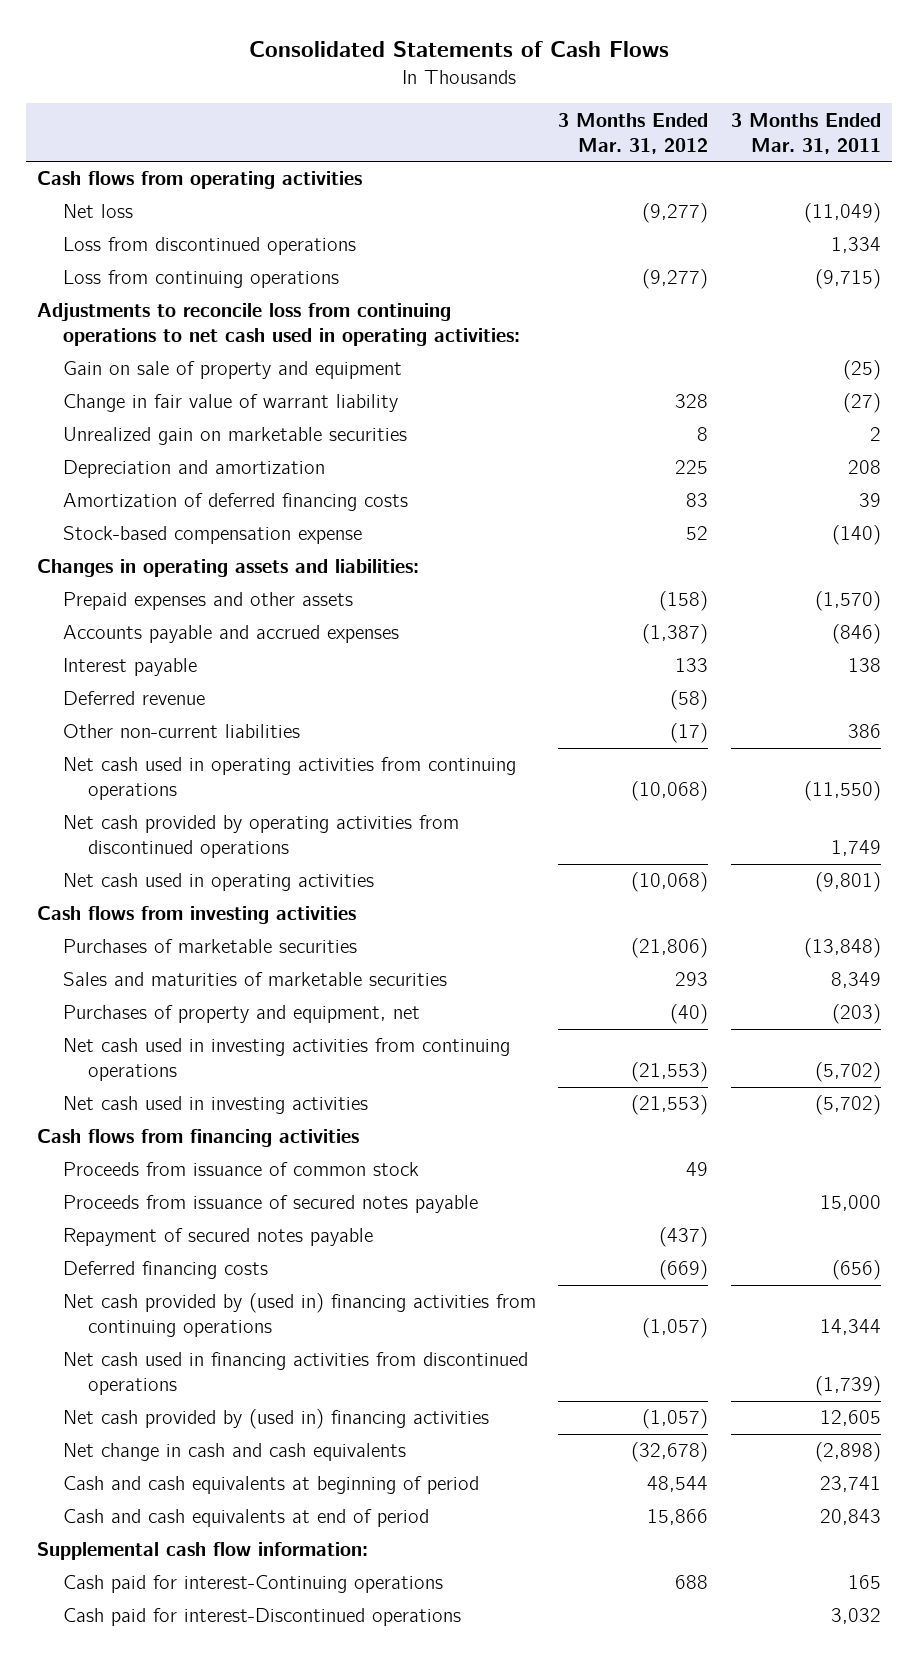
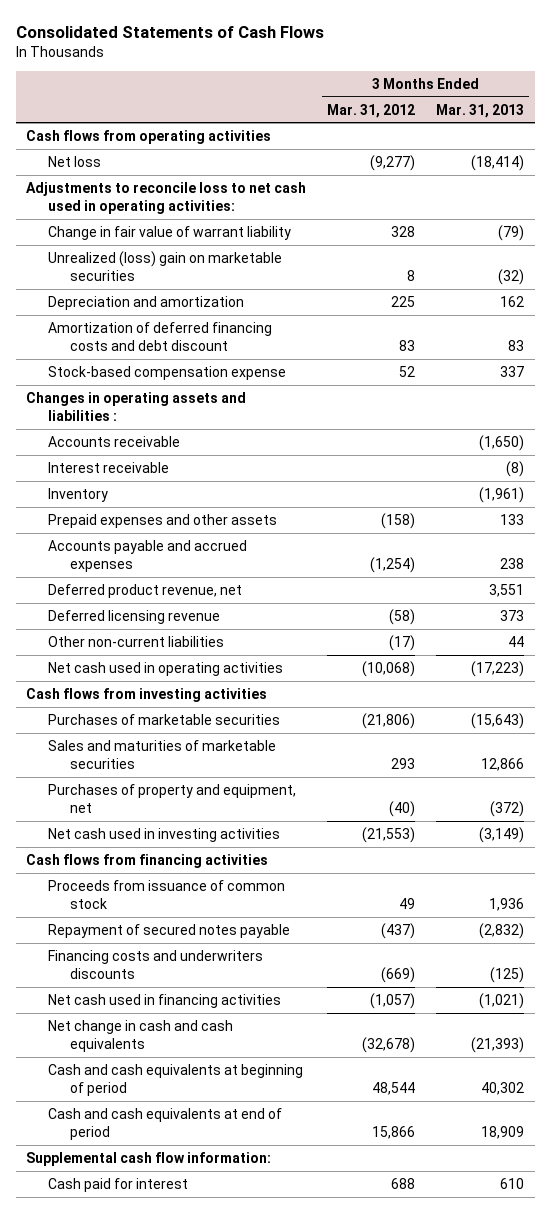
- | 3 Months Ended Mar. 31, 2012 | 3 Months Ended Mar. 31, 2011
+ | 3 Months Ended Mar. 31, 2012 | 3 Months Ended Mar. 31, 2013
- Loss from discontinued operations | | 1,334
- Loss from continuing operations | (9,277) | (9,715)
- Adjustments to reconcile loss from continuing operations to net cash used in operating activities:
- Gain on sale of property and equipment | | (25)
+ Adjustments to reconcile loss to net cash used in operating activities:
- Unrealized gain on marketable securities | 8 | 2
+ Unrealized (loss) gain on marketable securities | 8 | (32)
- Amortization of deferred financing costs | 83 | 39
+ Amortization of deferred financing costs and debt discount | 83 | 83
- Changes in operating assets and liabilities:
+ Changes in operating assets and liabilities :
+ Accounts receivable | | (1,650)
+ Interest receivable | | (8)
+ Inventory | | (1,961)
- Accounts payable and accrued expenses | (1,387) | (846)
- Interest payable | 133 | 138
- Deferred revenue | (58) |
+ Accounts payable and accrued expenses | (1,254) | 238
+ Deferred product revenue, net | | 3,551
+ Deferred licensing revenue | (58) | 373
- Net cash used in operating activities from continuing operations | (10,068) | (11,550)
- Net cash provided by operating activities from discontinued operations | | 1,749
- Net cash used in investing activities from continuing operations | (21,553) | (5,702)
- Proceeds from issuance of secured notes payable | | 15,000
- Deferred financing costs | (669) | (656)
- Net cash provided by (used in) financing activities from continuing operations | (1,057) | 14,344
- Net cash used in financing activities from discontinued operations | | (1,739)
- Net cash provided by (used in) financing activities | (1,057) | 12,605
+ Financing costs and underwriters discounts | (669) | (125)
+ Net cash used in financing activities | (1,057) | (1,021)
- Cash paid for interest-Continuing operations | 688 | 165
- Cash paid for interest-Discontinued operations | | 3,032
+ Cash paid for interest | 688 | 610

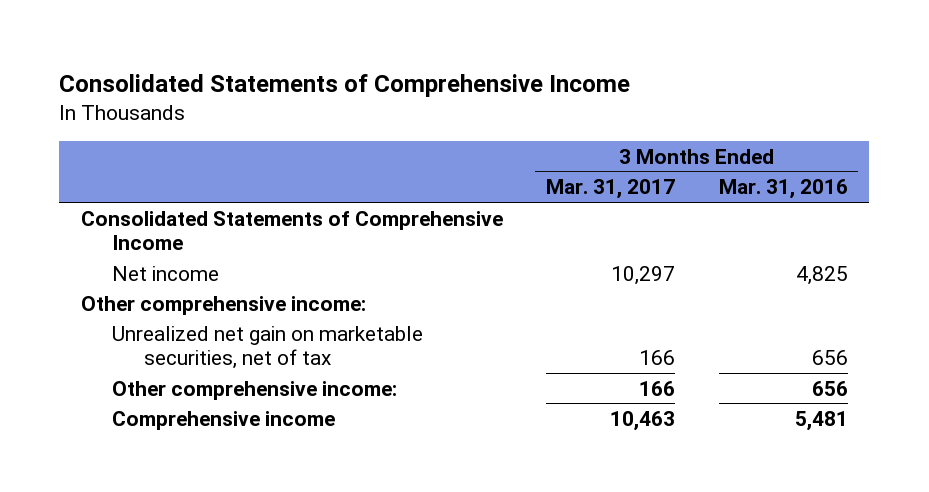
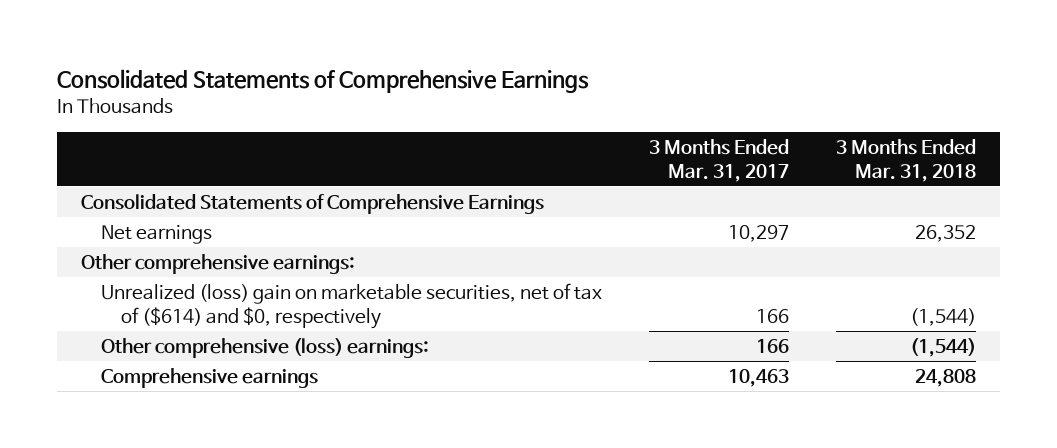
- Consolidated Statements of Comprehensive Income
+ Consolidated Statements of Comprehensive Earnings
- | 3 Months Ended Mar. 31, 2017 | 3 Months Ended Mar. 31, 2016
+ | 3 Months Ended Mar. 31, 2017 | 3 Months Ended Mar. 31, 2018
- Consolidated Statements of Comprehensive Income
- Net income | 10,297 | 4,825
- Other comprehensive income:
- Unrealized net gain on marketable securities, net of tax | 166 | 656
- Other comprehensive income: | 166 | 656
- Comprehensive income | 10,463 | 5,481
+ Consolidated Statements of Comprehensive Earnings
+ Net earnings | 10,297 | 26,352
+ Other comprehensive earnings:
+ Unrealized (loss) gain on marketable securities, net of tax of ($614) and $0, respectively | 166 | (1,544)
+ Other comprehensive (loss) earnings: | 166 | (1,544)
+ Comprehensive earnings | 10,463 | 24,808

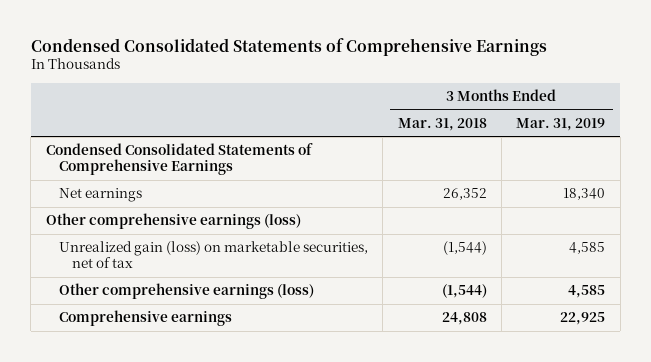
- Consolidated Statements of Comprehensive Earnings
+ Condensed Consolidated Statements of Comprehensive Earnings
- | 3 Months Ended Mar. 31, 2017 | 3 Months Ended Mar. 31, 2018
+ | 3 Months Ended Mar. 31, 2018 | 3 Months Ended Mar. 31, 2019
- Consolidated Statements of Comprehensive Earnings
+ Condensed Consolidated Statements of Comprehensive Earnings
- Other comprehensive earnings:
- Unrealized (loss) gain on marketable securities, net of tax of ($614) and $0, respectively | 166 | (1,544)
- Other comprehensive (loss) earnings: | 166 | (1,544)
+ Other comprehensive earnings (loss)
+ Unrealized gain (loss) on marketable securities, net of tax | (1,544) | 4,585
+ Other comprehensive earnings (loss) | (1,544) | 4,585

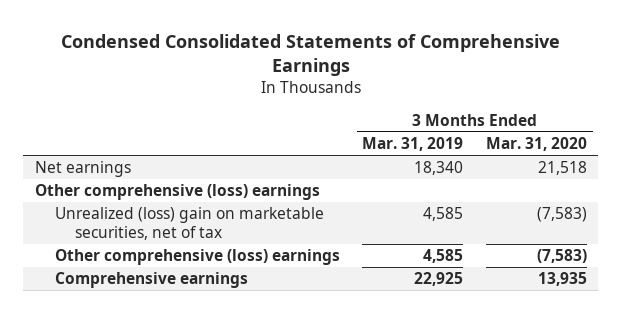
- | 3 Months Ended Mar. 31, 2018 | 3 Months Ended Mar. 31, 2019
+ | 3 Months Ended Mar. 31, 2019 | 3 Months Ended Mar. 31, 2020
- Condensed Consolidated Statements of Comprehensive Earnings
- Other comprehensive earnings (loss)
- Unrealized gain (loss) on marketable securities, net of tax | (1,544) | 4,585
- Other comprehensive earnings (loss) | (1,544) | 4,585
+ Other comprehensive (loss) earnings
+ Unrealized (loss) gain on marketable securities, net of tax | 4,585 | (7,583)
+ Other comprehensive (loss) earnings | 4,585 | (7,583)

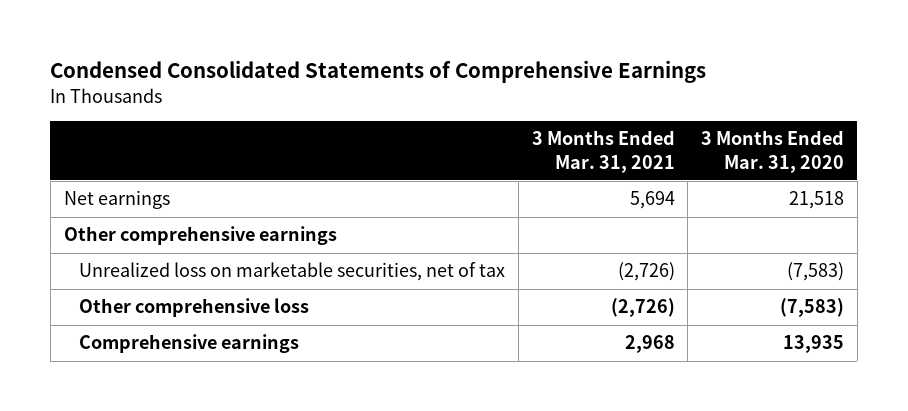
- | 3 Months Ended Mar. 31, 2019 | 3 Months Ended Mar. 31, 2020
+ | 3 Months Ended Mar. 31, 2021 | 3 Months Ended Mar. 31, 2020
- Other comprehensive (loss) earnings
- Unrealized (loss) gain on marketable securities, net of tax | 4,585 | (7,583)
- Other comprehensive (loss) earnings | 4,585 | (7,583)
+ Other comprehensive earnings
+ Unrealized loss on marketable securities, net of tax | (2,726) | (7,583)
+ Other comprehensive loss | (2,726) | (7,583)

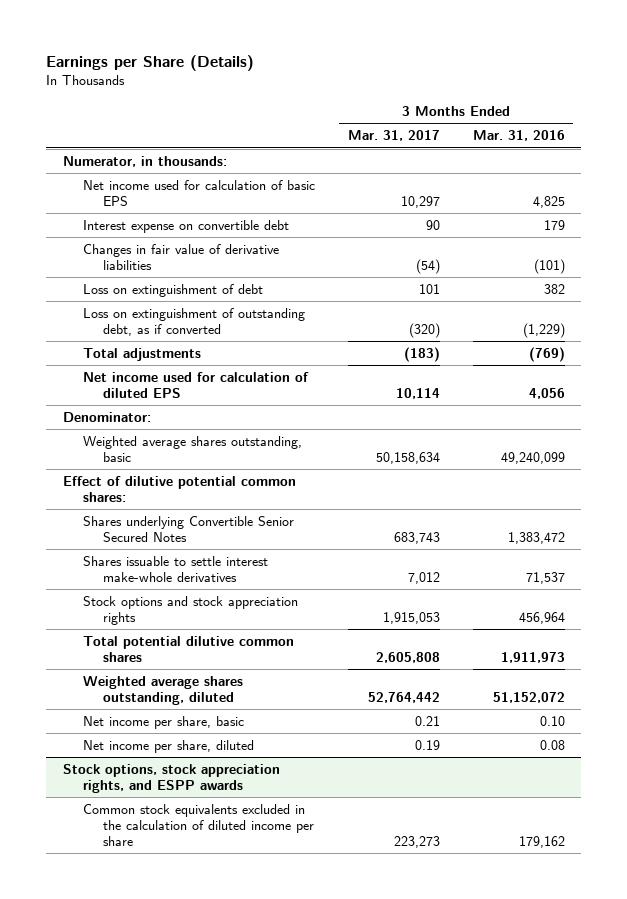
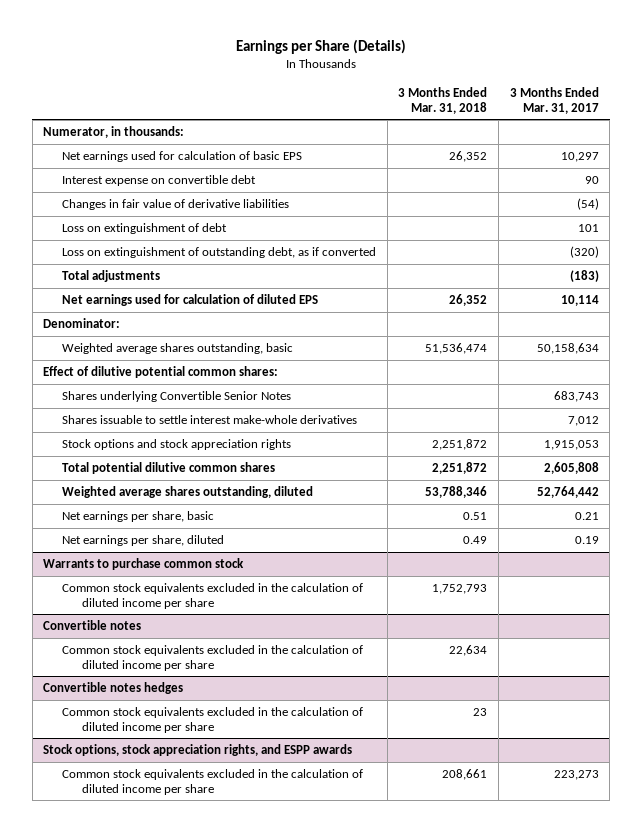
- | 3 Months Ended Mar. 31, 2017 | 3 Months Ended Mar. 31, 2016
+ | 3 Months Ended Mar. 31, 2018 | 3 Months Ended Mar. 31, 2017
- Net income used for calculation of basic EPS | 10,297 | 4,825
+ Net earnings used for calculation of basic EPS | 26,352 | 10,297
- Net income used for calculation of diluted EPS | 10,114 | 4,056
+ Net earnings used for calculation of diluted EPS | 26,352 | 10,114
- Shares underlying Convertible Senior Secured Notes | 683,743 | 1,383,472
+ Shares underlying Convertible Senior Notes | | 683,743
- Net income per share, basic | 0.21 | 0.10
- Net income per share, diluted | 0.19 | 0.08
+ Net earnings per share, basic | 0.51 | 0.21
+ Net earnings per share, diluted | 0.49 | 0.19
+ Warrants to purchase common stock
+ Common stock equivalents excluded in the calculation of diluted income per share | 1,752,793 |
+ Convertible notes
+ Common stock equivalents excluded in the calculation of diluted income per share | 22,634 |
+ Convertible notes hedges
+ Common stock equivalents excluded in the calculation of diluted income per share | 23 |

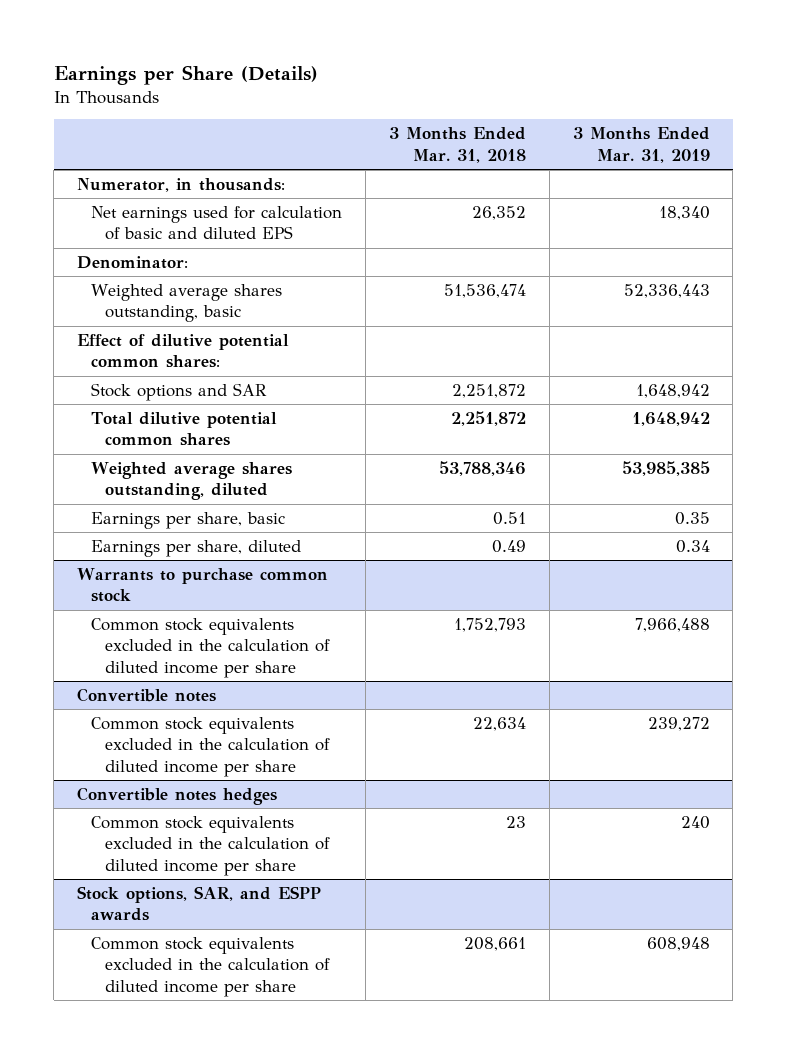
- | 3 Months Ended Mar. 31, 2018 | 3 Months Ended Mar. 31, 2017
+ | 3 Months Ended Mar. 31, 2018 | 3 Months Ended Mar. 31, 2019
- Net earnings used for calculation of basic EPS | 26,352 | 10,297
- Interest expense on convertible debt | | 90
- Changes in fair value of derivative liabilities | | (54)
- Loss on extinguishment of debt | | 101
- Loss on extinguishment of outstanding debt, as if converted | | (320)
- Total adjustments | | (183)
- Net earnings used for calculation of diluted EPS | 26,352 | 10,114
+ Net earnings used for calculation of basic and diluted EPS | 26,352 | 18,340
- Shares underlying Convertible Senior Notes | | 683,743
- Shares issuable to settle interest make-whole derivatives | | 7,012
- Stock options and stock appreciation rights | 2,251,872 | 1,915,053
- Total potential dilutive common shares | 2,251,872 | 2,605,808
+ Stock options and SAR | 2,251,872 | 1,648,942
+ Total dilutive potential common shares | 2,251,872 | 1,648,942
- Net earnings per share, basic | 0.51 | 0.21
- Net earnings per share, diluted | 0.49 | 0.19
+ Earnings per share, basic | 0.51 | 0.35
+ Earnings per share, diluted | 0.49 | 0.34
- Stock options, stock appreciation rights, and ESPP awards
+ Stock options, SAR, and ESPP awards

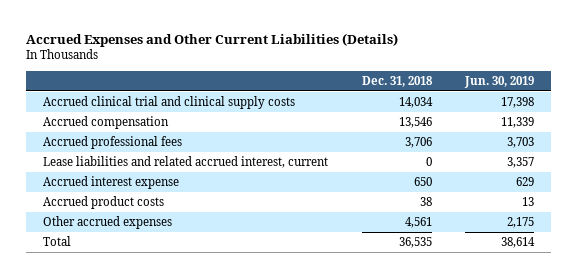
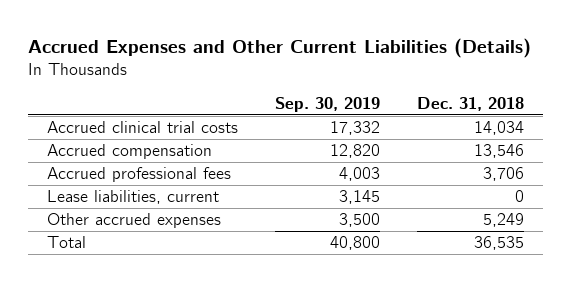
- | Dec. 31, 2018 | Jun. 30, 2019
+ | Sep. 30, 2019 | Dec. 31, 2018
- Accrued clinical trial and clinical supply costs | 14,034 | 17,398
+ Accrued clinical trial costs | 17,332 | 14,034
- Lease liabilities and related accrued interest, current | 0 | 3,357
- Accrued interest expense | 650 | 629
- Accrued product costs | 38 | 13
- Other accrued expenses | 4,561 | 2,175
+ Lease liabilities, current | 3,145 | 0
+ Other accrued expenses | 3,500 | 5,249

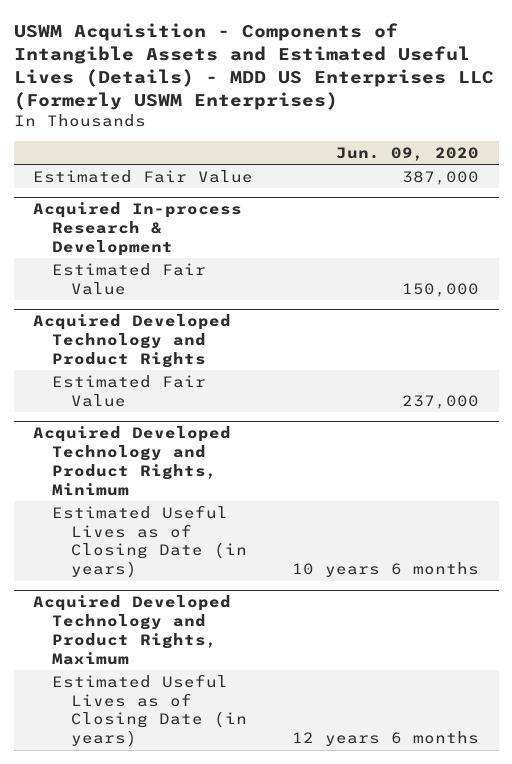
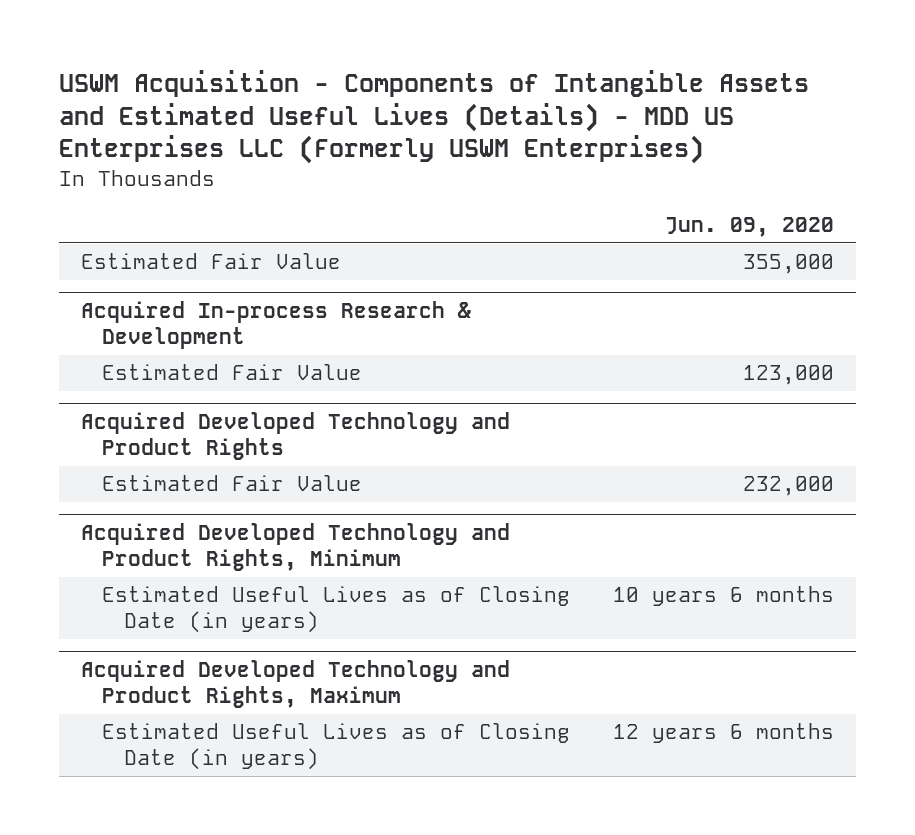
- Estimated Fair Value | 387,000
+ Estimated Fair Value | 355,000
@ Acquired In-process Research & Development
- Estimated Fair Value | 150,000
+ Estimated Fair Value | 123,000
@ Acquired Developed Technology and Product Rights
- Estimated Fair Value | 237,000
+ Estimated Fair Value | 232,000

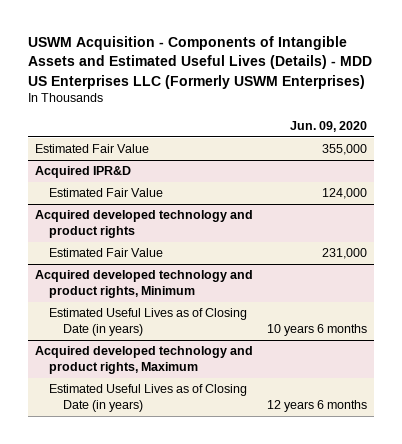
- Acquired In-process Research & Development
- Estimated Fair Value | 123,000
- Acquired Developed Technology and Product Rights
- Estimated Fair Value | 232,000
- Acquired Developed Technology and Product Rights, Minimum
+ Acquired IPR&D
+ Estimated Fair Value | 124,000
+ Acquired developed technology and product rights
+ Estimated Fair Value | 231,000
+ Acquired developed technology and product rights, Minimum
- Acquired Developed Technology and Product Rights, Maximum
+ Acquired developed technology and product rights, Maximum

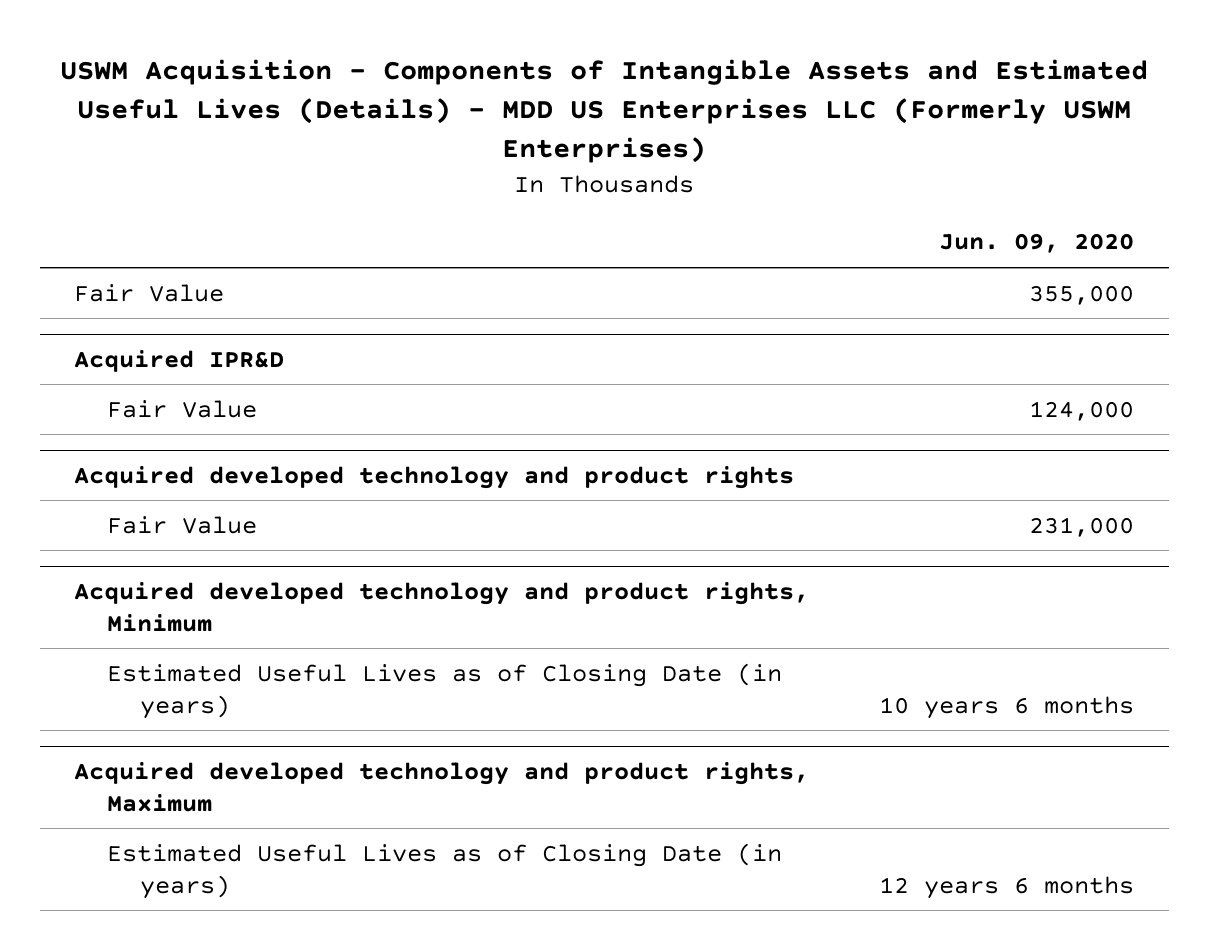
- Estimated Fair Value | 355,000
+ Fair Value | 355,000
@ Acquired IPR&D
- Estimated Fair Value | 124,000
+ Fair Value | 124,000
@ Acquired developed technology and product rights
- Estimated Fair Value | 231,000
+ Fair Value | 231,000

